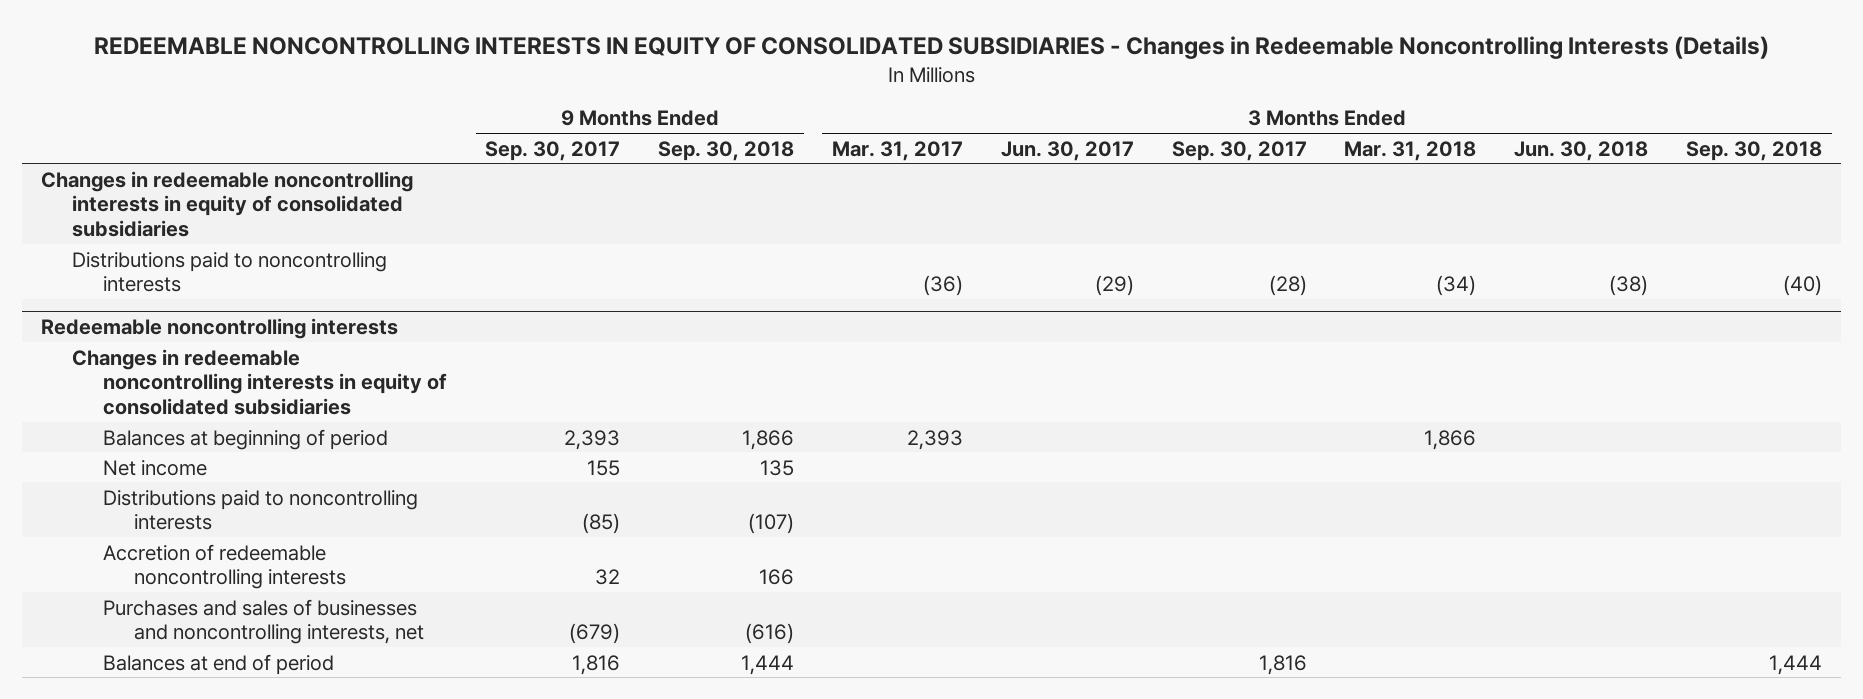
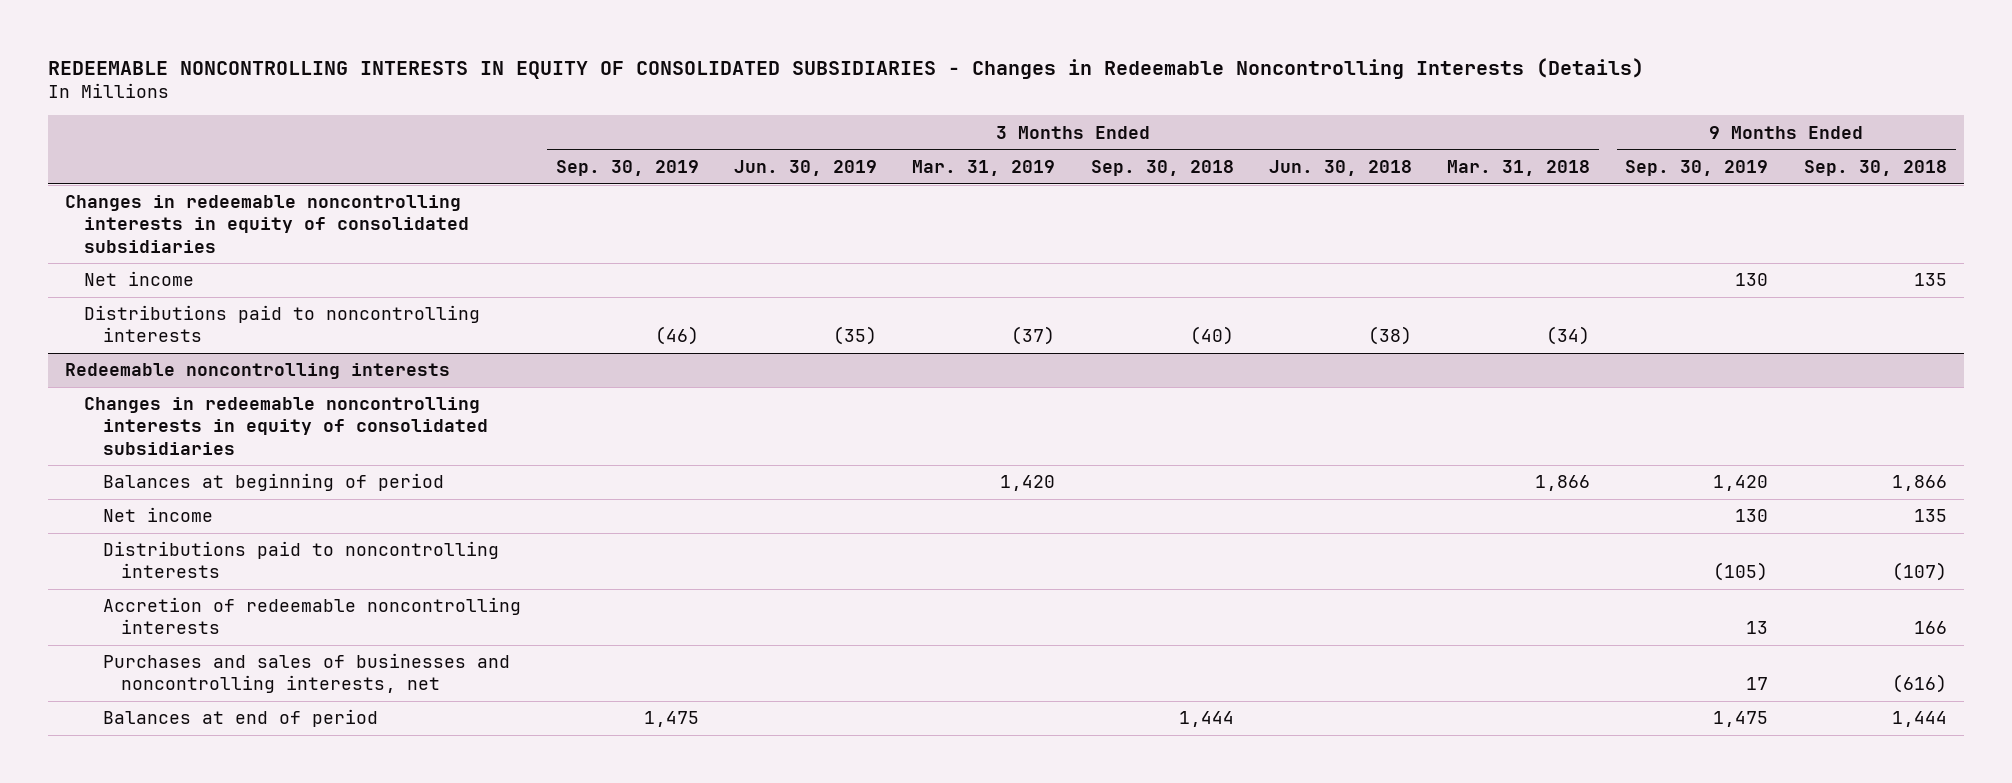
- | 9 Months Ended Sep. 30, 2017 | 9 Months Ended Sep. 30, 2018 | 3 Months Ended Mar. 31, 2017 | 3 Months Ended Jun. 30, 2017 | 3 Months Ended Sep. 30, 2017 | 3 Months Ended Mar. 31, 2018 | 3 Months Ended Jun. 30, 2018 | 3 Months Ended Sep. 30, 2018
+ | 3 Months Ended Sep. 30, 2019 | 3 Months Ended Jun. 30, 2019 | 3 Months Ended Mar. 31, 2019 | 3 Months Ended Sep. 30, 2018 | 3 Months Ended Jun. 30, 2018 | 3 Months Ended Mar. 31, 2018 | 9 Months Ended Sep. 30, 2019 | 9 Months Ended Sep. 30, 2018
+ Net income | | | | | | | 130 | 135

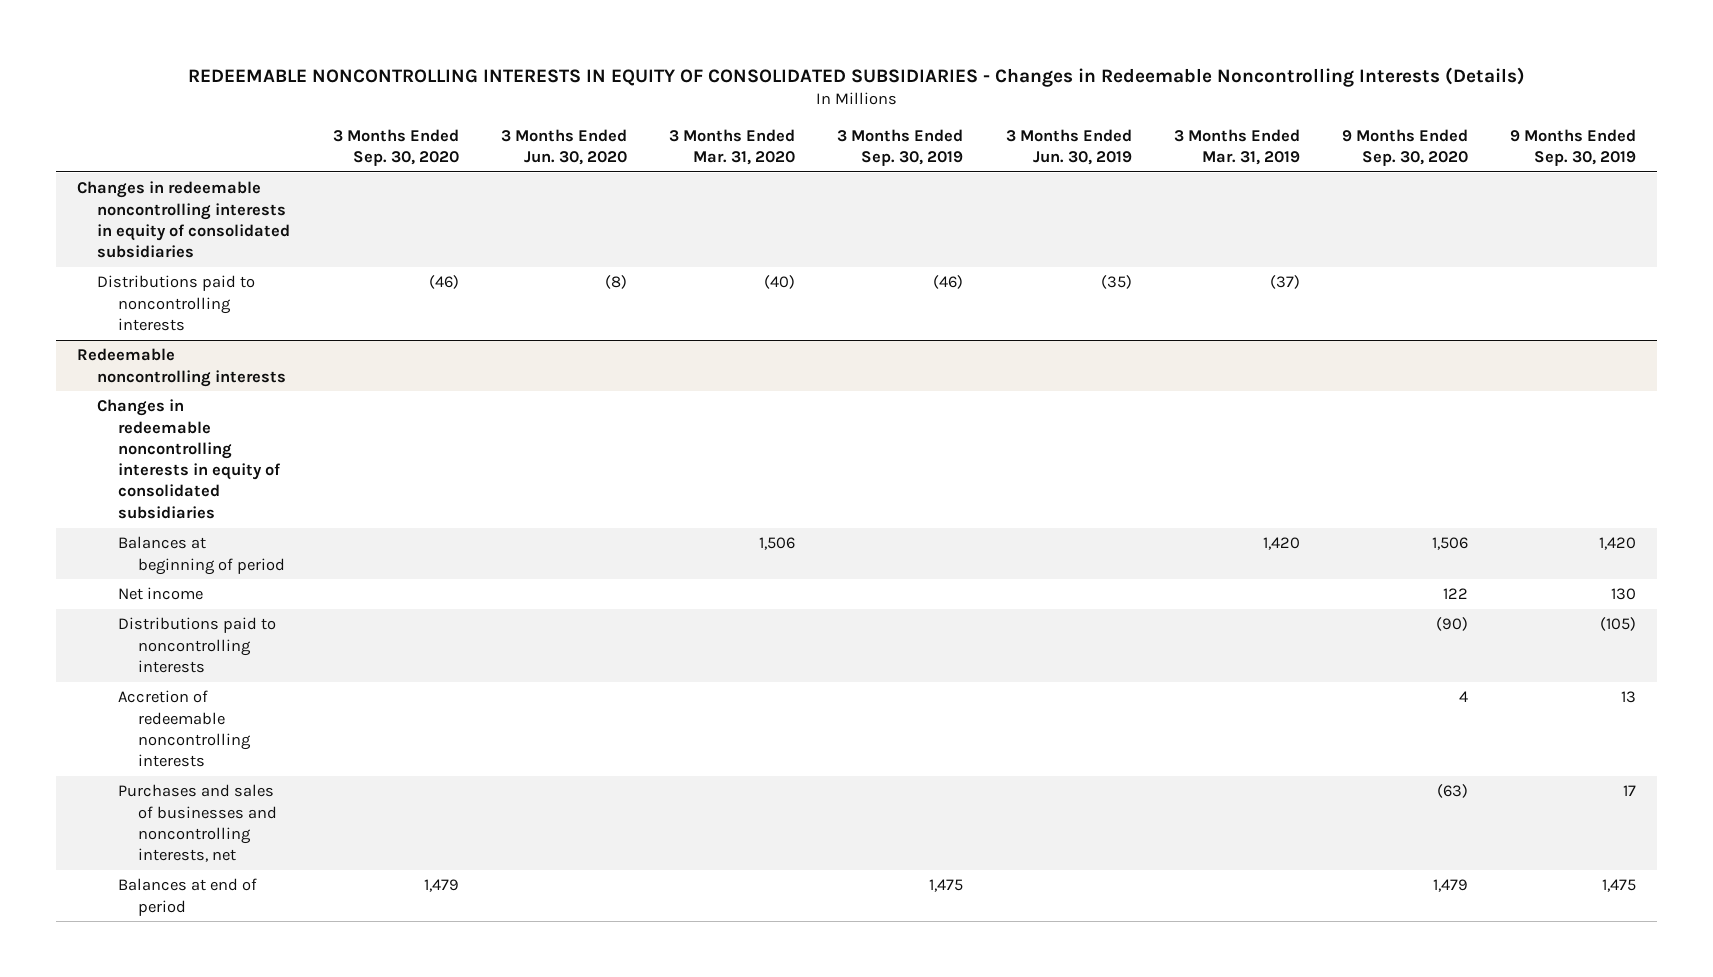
- | 3 Months Ended Sep. 30, 2019 | 3 Months Ended Jun. 30, 2019 | 3 Months Ended Mar. 31, 2019 | 3 Months Ended Sep. 30, 2018 | 3 Months Ended Jun. 30, 2018 | 3 Months Ended Mar. 31, 2018 | 9 Months Ended Sep. 30, 2019 | 9 Months Ended Sep. 30, 2018
+ | 3 Months Ended Sep. 30, 2020 | 3 Months Ended Jun. 30, 2020 | 3 Months Ended Mar. 31, 2020 | 3 Months Ended Sep. 30, 2019 | 3 Months Ended Jun. 30, 2019 | 3 Months Ended Mar. 31, 2019 | 9 Months Ended Sep. 30, 2020 | 9 Months Ended Sep. 30, 2019
- Net income | | | | | | | 130 | 135

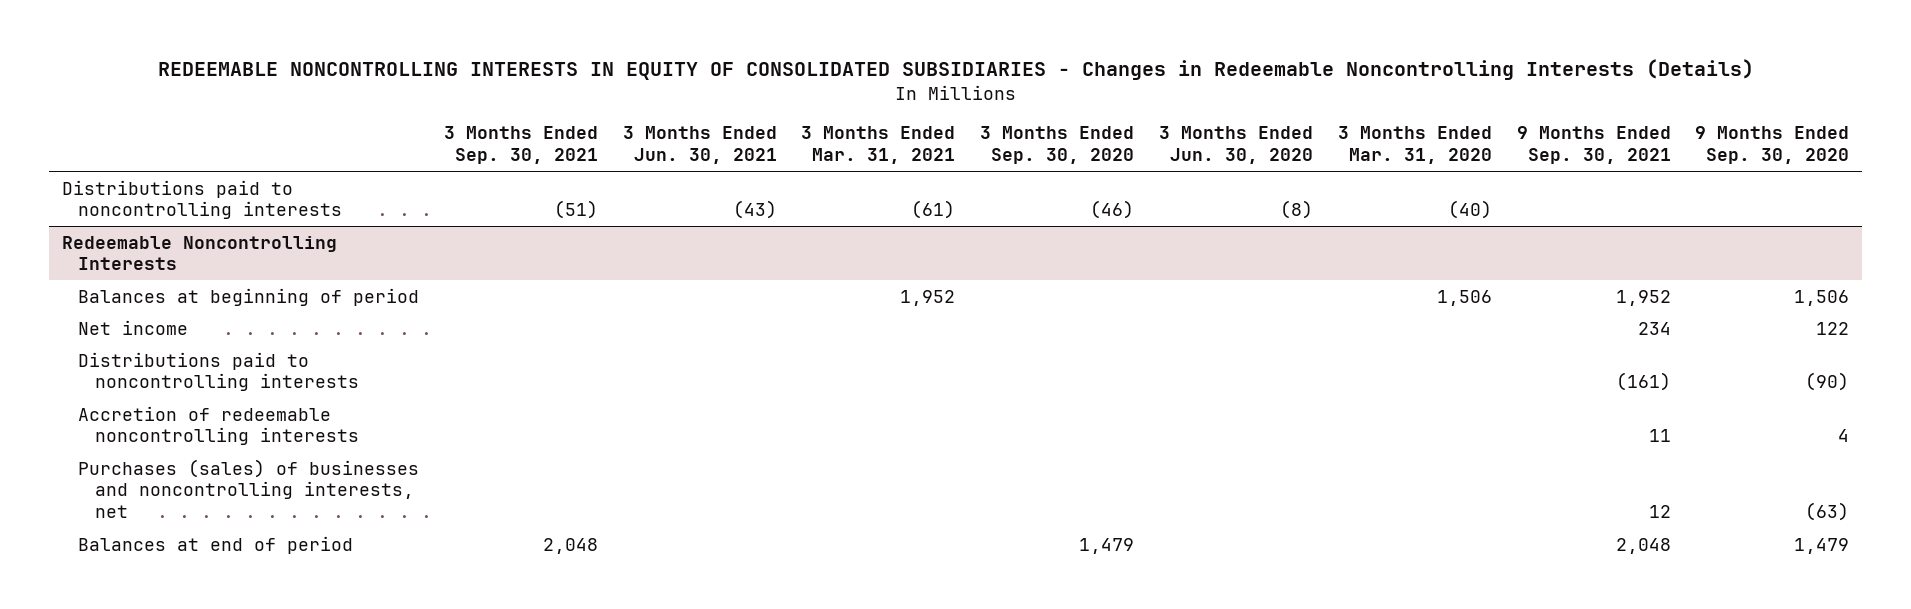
- | 3 Months Ended Sep. 30, 2020 | 3 Months Ended Jun. 30, 2020 | 3 Months Ended Mar. 31, 2020 | 3 Months Ended Sep. 30, 2019 | 3 Months Ended Jun. 30, 2019 | 3 Months Ended Mar. 31, 2019 | 9 Months Ended Sep. 30, 2020 | 9 Months Ended Sep. 30, 2019
+ | 3 Months Ended Sep. 30, 2021 | 3 Months Ended Jun. 30, 2021 | 3 Months Ended Mar. 31, 2021 | 3 Months Ended Sep. 30, 2020 | 3 Months Ended Jun. 30, 2020 | 3 Months Ended Mar. 31, 2020 | 9 Months Ended Sep. 30, 2021 | 9 Months Ended Sep. 30, 2020
- Changes in redeemable noncontrolling interests in equity of consolidated subsidiaries
- Redeemable noncontrolling interests
- Changes in redeemable noncontrolling interests in equity of consolidated subsidiaries
+ Redeemable Noncontrolling Interests
- Purchases and sales of businesses and noncontrolling interests, net | | | | | | | (63) | 17
+ Purchases (sales) of businesses and noncontrolling interests, net | | | | | | | 12 | (63)

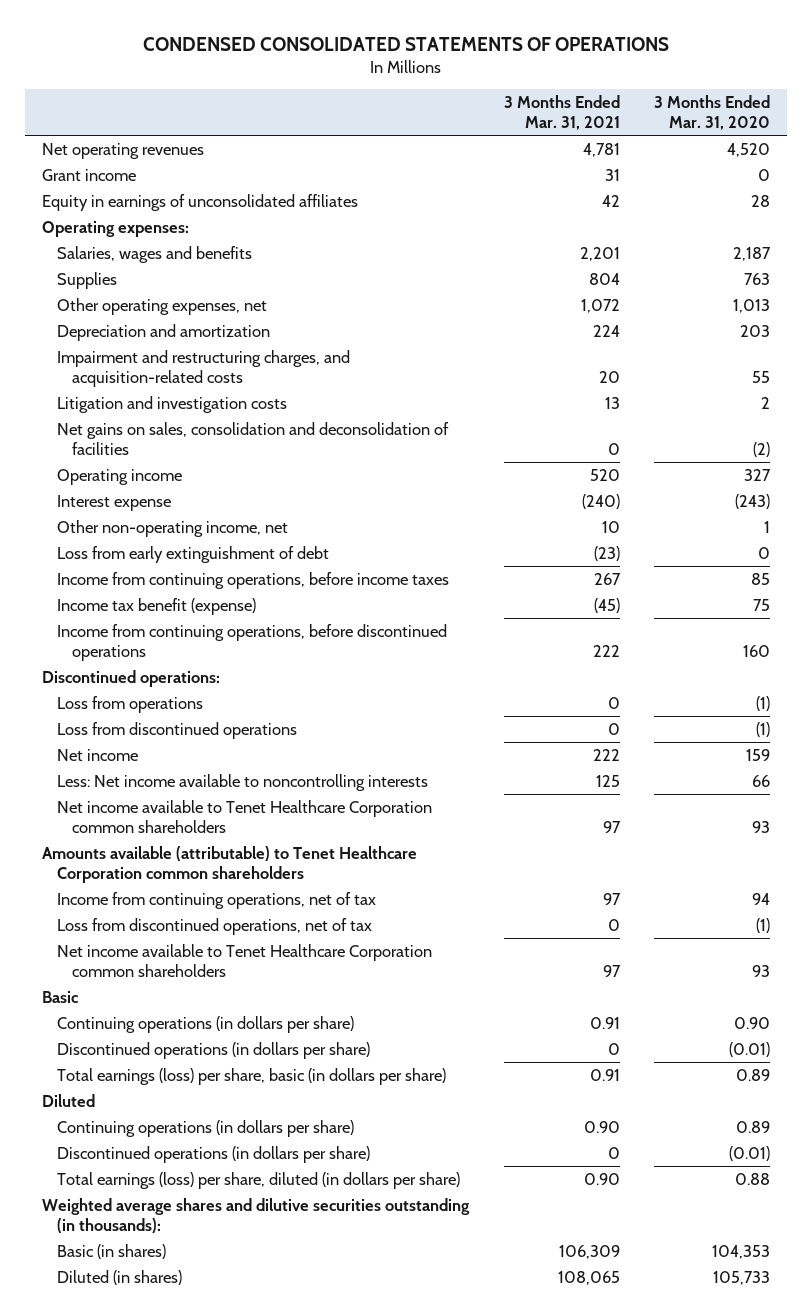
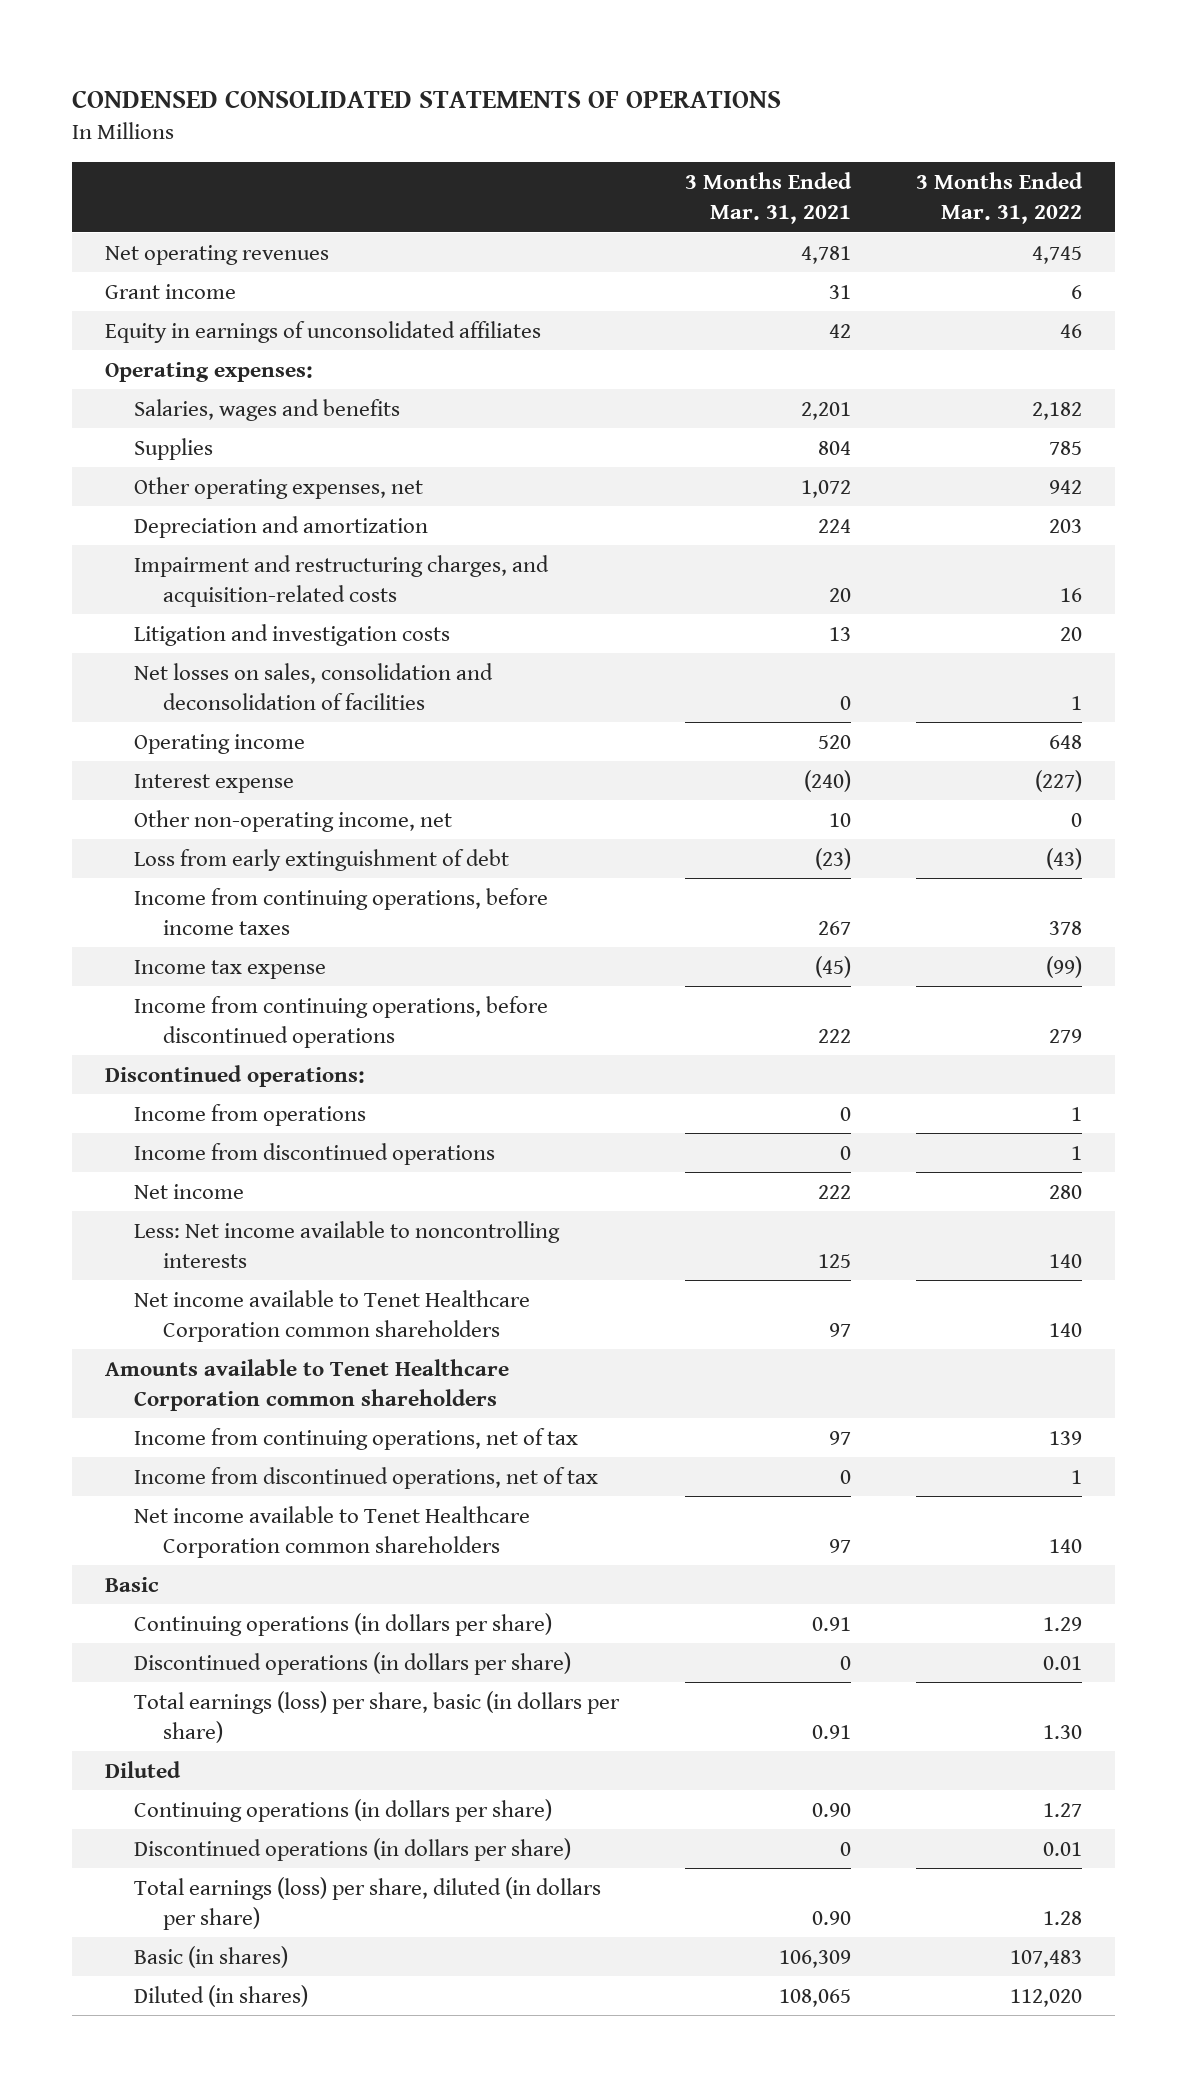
- | 3 Months Ended Mar. 31, 2021 | 3 Months Ended Mar. 31, 2020
+ | 3 Months Ended Mar. 31, 2021 | 3 Months Ended Mar. 31, 2022
- Net gains on sales, consolidation and deconsolidation of facilities | 0 | (2)
+ Net losses on sales, consolidation and deconsolidation of facilities | 0 | 1
- Income tax benefit (expense) | (45) | 75
+ Income tax expense | (45) | (99)
- Loss from operations | 0 | (1)
- Loss from discontinued operations | 0 | (1)
+ Income from operations | 0 | 1
+ Income from discontinued operations | 0 | 1
- Amounts available (attributable) to Tenet Healthcare Corporation common shareholders
+ Amounts available to Tenet Healthcare Corporation common shareholders
- Loss from discontinued operations, net of tax | 0 | (1)
+ Income from discontinued operations, net of tax | 0 | 1
- Weighted average shares and dilutive securities outstanding (in thousands):

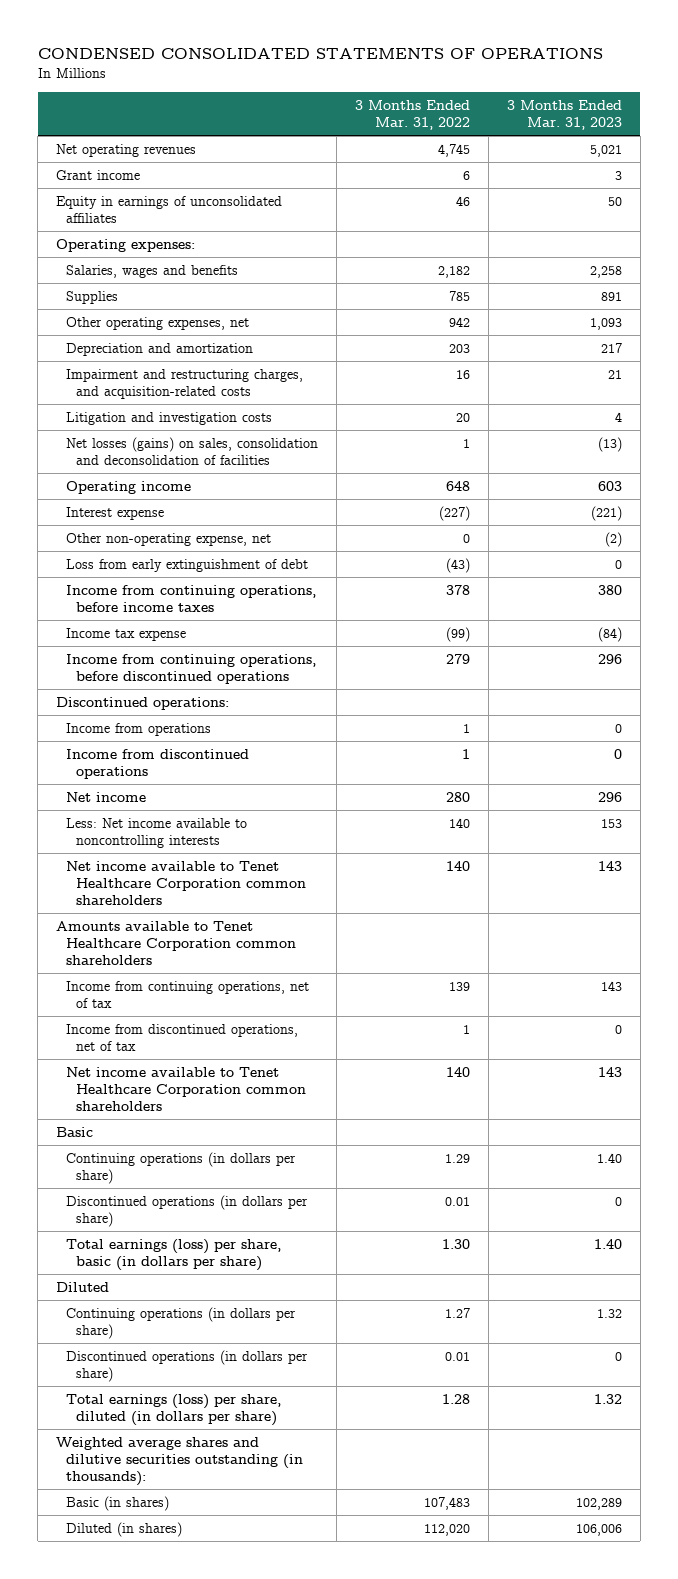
- | 3 Months Ended Mar. 31, 2021 | 3 Months Ended Mar. 31, 2022
+ | 3 Months Ended Mar. 31, 2022 | 3 Months Ended Mar. 31, 2023
- Net losses on sales, consolidation and deconsolidation of facilities | 0 | 1
+ Net losses (gains) on sales, consolidation and deconsolidation of facilities | 1 | (13)
- Other non-operating income, net | 10 | 0
+ Other non-operating expense, net | 0 | (2)
+ Weighted average shares and dilutive securities outstanding (in thousands):

